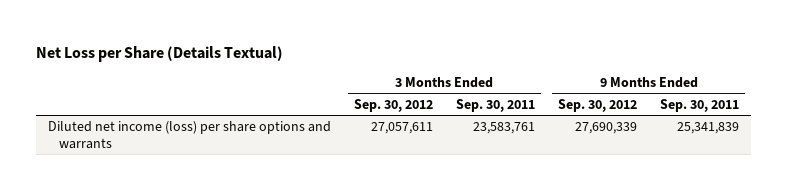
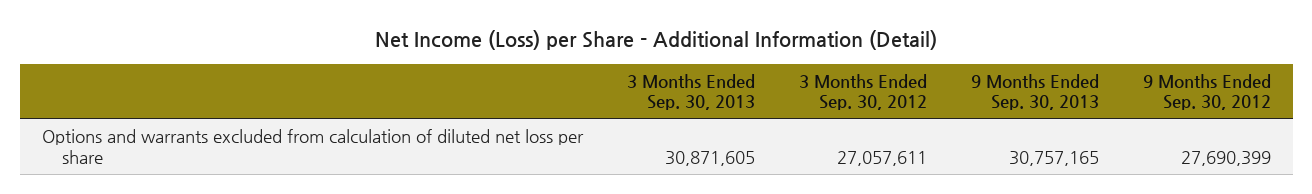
- Net Loss per Share (Details Textual)
+ Net Income (Loss) per Share - Additional Information (Detail)
- | 3 Months Ended Sep. 30, 2012 | 3 Months Ended Sep. 30, 2011 | 9 Months Ended Sep. 30, 2012 | 9 Months Ended Sep. 30, 2011
+ | 3 Months Ended Sep. 30, 2013 | 3 Months Ended Sep. 30, 2012 | 9 Months Ended Sep. 30, 2013 | 9 Months Ended Sep. 30, 2012
- Diluted net income (loss) per share options and warrants | 27,057,611 | 23,583,761 | 27,690,339 | 25,341,839
+ Options and warrants excluded from calculation of diluted net loss per share | 30,871,605 | 27,057,611 | 30,757,165 | 27,690,399

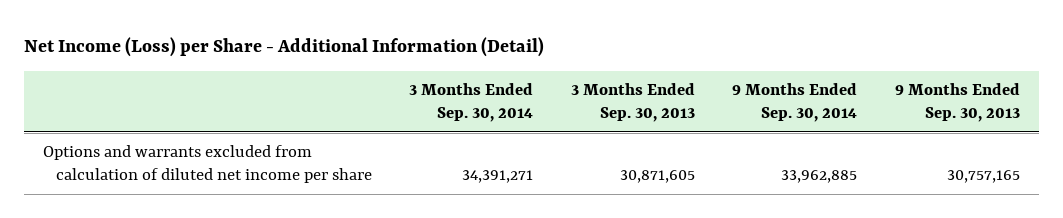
- | 3 Months Ended Sep. 30, 2013 | 3 Months Ended Sep. 30, 2012 | 9 Months Ended Sep. 30, 2013 | 9 Months Ended Sep. 30, 2012
+ | 3 Months Ended Sep. 30, 2014 | 3 Months Ended Sep. 30, 2013 | 9 Months Ended Sep. 30, 2014 | 9 Months Ended Sep. 30, 2013
- Options and warrants excluded from calculation of diluted net loss per share | 30,871,605 | 27,057,611 | 30,757,165 | 27,690,399
+ Options and warrants excluded from calculation of diluted net income per share | 34,391,271 | 30,871,605 | 33,962,885 | 30,757,165

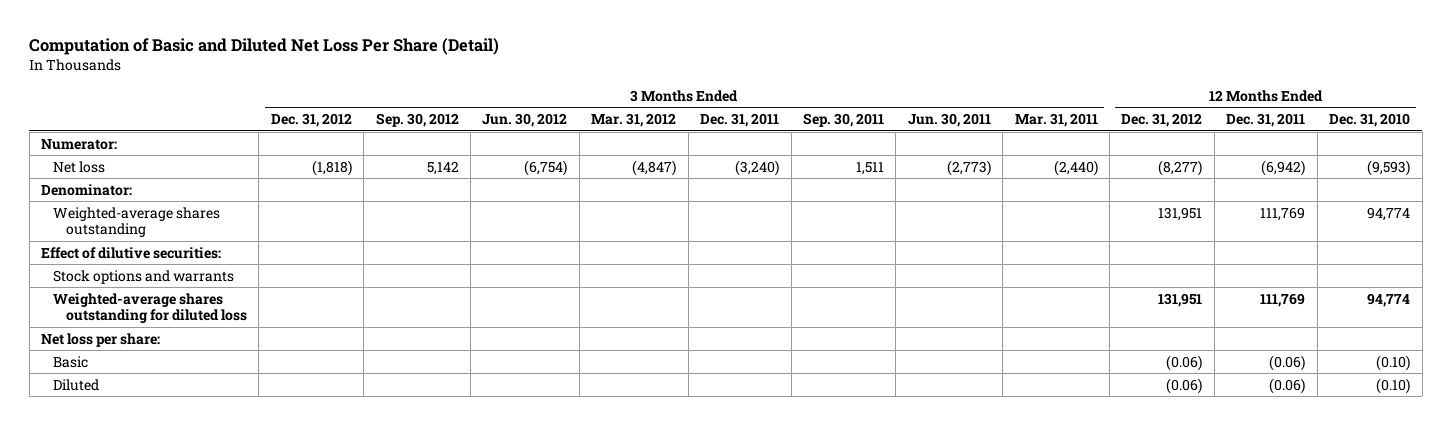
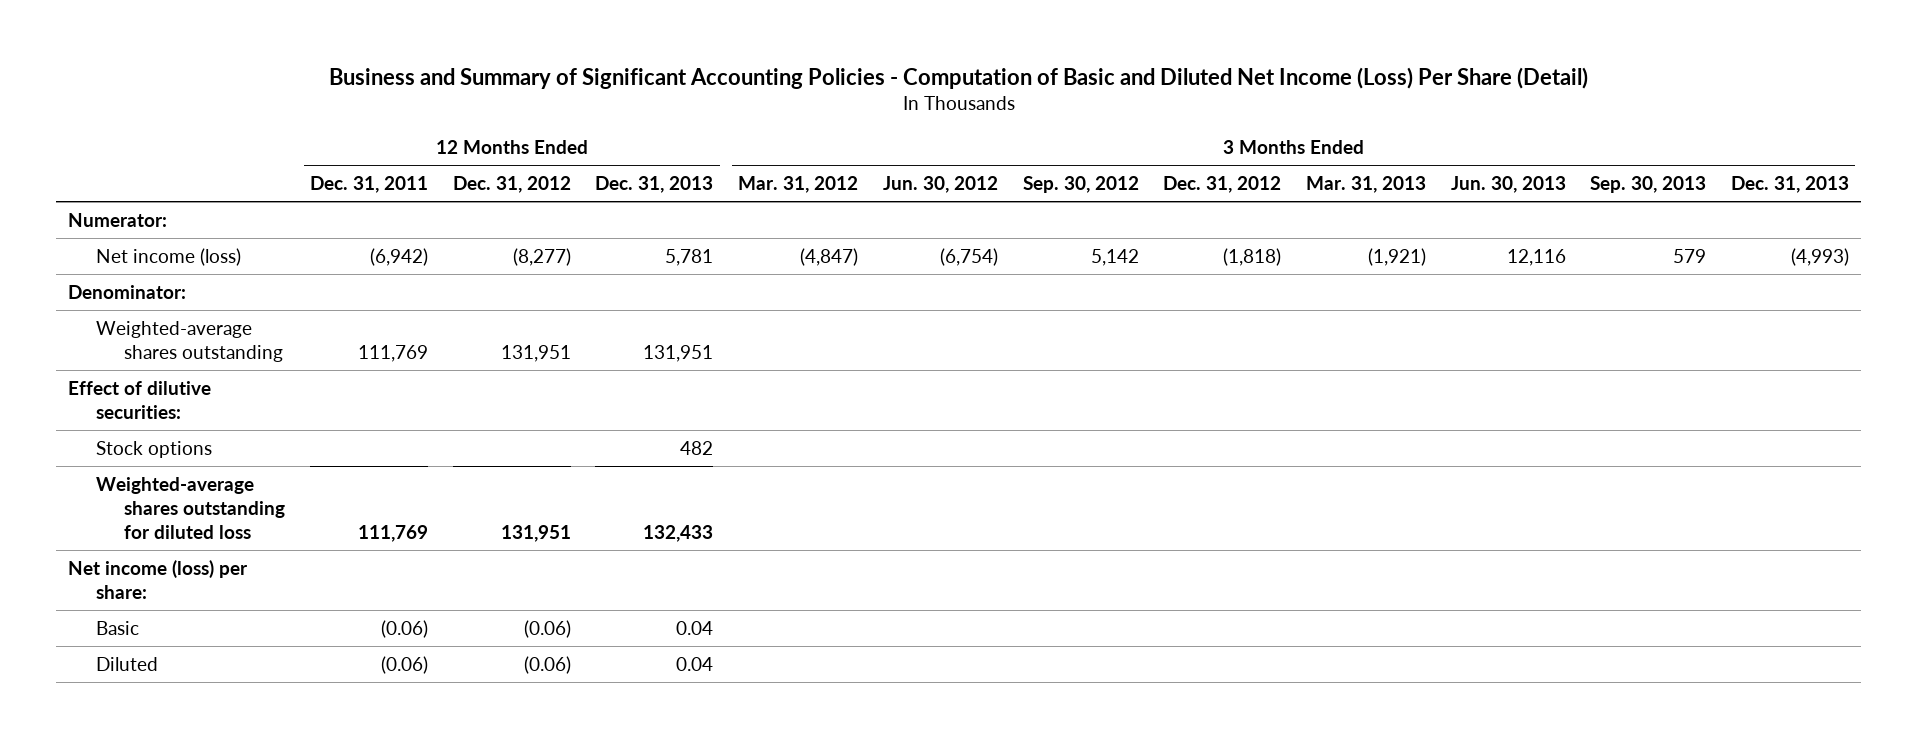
- Computation of Basic and Diluted Net Loss Per Share (Detail)
+ Business and Summary of Significant Accounting Policies - Computation of Basic and Diluted Net Income (Loss) Per Share (Detail)
- | 3 Months Ended Dec. 31, 2012 | 3 Months Ended Sep. 30, 2012 | 3 Months Ended Jun. 30, 2012 | 3 Months Ended Mar. 31, 2012 | 3 Months Ended Dec. 31, 2011 | 3 Months Ended Sep. 30, 2011 | 3 Months Ended Jun. 30, 2011 | 3 Months Ended Mar. 31, 2011 | 12 Months Ended Dec. 31, 2012 | 12 Months Ended Dec. 31, 2011 | 12 Months Ended Dec. 31, 2010
+ | 12 Months Ended Dec. 31, 2011 | 12 Months Ended Dec. 31, 2012 | 12 Months Ended Dec. 31, 2013 | 3 Months Ended Mar. 31, 2012 | 3 Months Ended Jun. 30, 2012 | 3 Months Ended Sep. 30, 2012 | 3 Months Ended Dec. 31, 2012 | 3 Months Ended Mar. 31, 2013 | 3 Months Ended Jun. 30, 2013 | 3 Months Ended Sep. 30, 2013 | 3 Months Ended Dec. 31, 2013
- Net loss | (1,818) | 5,142 | (6,754) | (4,847) | (3,240) | 1,511 | (2,773) | (2,440) | (8,277) | (6,942) | (9,593)
+ Net income (loss) | (6,942) | (8,277) | 5,781 | (4,847) | (6,754) | 5,142 | (1,818) | (1,921) | 12,116 | 579 | (4,993)
- Stock options and warrants
+ Stock options | | | 482 | | | | | | | |
- Net loss per share:
+ Net income (loss) per share:

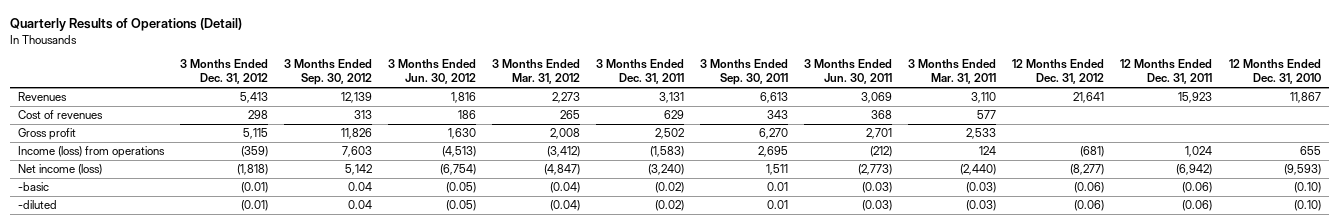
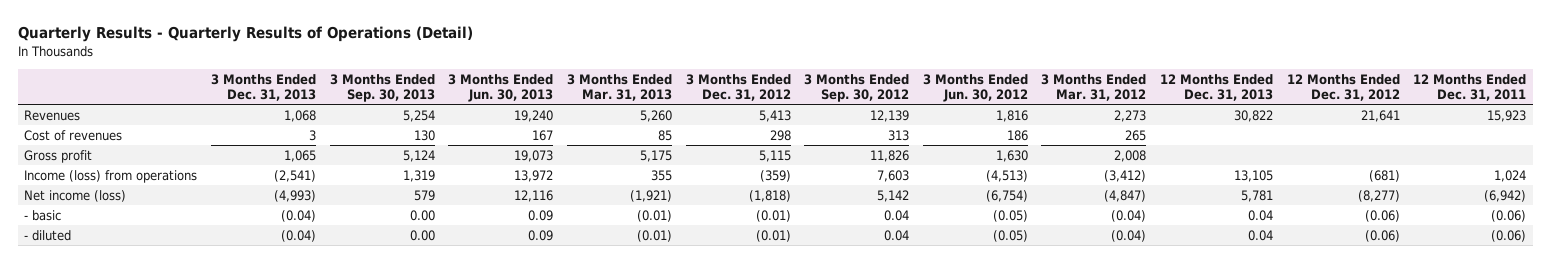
- Quarterly Results of Operations (Detail)
+ Quarterly Results - Quarterly Results of Operations (Detail)
- | 3 Months Ended Dec. 31, 2012 | 3 Months Ended Sep. 30, 2012 | 3 Months Ended Jun. 30, 2012 | 3 Months Ended Mar. 31, 2012 | 3 Months Ended Dec. 31, 2011 | 3 Months Ended Sep. 30, 2011 | 3 Months Ended Jun. 30, 2011 | 3 Months Ended Mar. 31, 2011 | 12 Months Ended Dec. 31, 2012 | 12 Months Ended Dec. 31, 2011 | 12 Months Ended Dec. 31, 2010
+ | 3 Months Ended Dec. 31, 2013 | 3 Months Ended Sep. 30, 2013 | 3 Months Ended Jun. 30, 2013 | 3 Months Ended Mar. 31, 2013 | 3 Months Ended Dec. 31, 2012 | 3 Months Ended Sep. 30, 2012 | 3 Months Ended Jun. 30, 2012 | 3 Months Ended Mar. 31, 2012 | 12 Months Ended Dec. 31, 2013 | 12 Months Ended Dec. 31, 2012 | 12 Months Ended Dec. 31, 2011
- -basic | (0.01) | 0.04 | (0.05) | (0.04) | (0.02) | 0.01 | (0.03) | (0.03) | (0.06) | (0.06) | (0.10)
- -diluted | (0.01) | 0.04 | (0.05) | (0.04) | (0.02) | 0.01 | (0.03) | (0.03) | (0.06) | (0.06) | (0.10)
+ - basic | (0.04) | 0.00 | 0.09 | (0.01) | (0.01) | 0.04 | (0.05) | (0.04) | 0.04 | (0.06) | (0.06)
+ - diluted | (0.04) | 0.00 | 0.09 | (0.01) | (0.01) | 0.04 | (0.05) | (0.04) | 0.04 | (0.06) | (0.06)

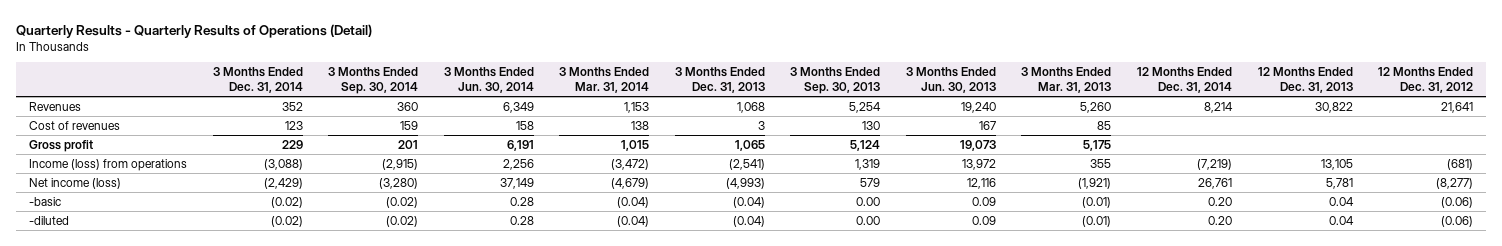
- | 3 Months Ended Dec. 31, 2013 | 3 Months Ended Sep. 30, 2013 | 3 Months Ended Jun. 30, 2013 | 3 Months Ended Mar. 31, 2013 | 3 Months Ended Dec. 31, 2012 | 3 Months Ended Sep. 30, 2012 | 3 Months Ended Jun. 30, 2012 | 3 Months Ended Mar. 31, 2012 | 12 Months Ended Dec. 31, 2013 | 12 Months Ended Dec. 31, 2012 | 12 Months Ended Dec. 31, 2011
+ | 3 Months Ended Dec. 31, 2014 | 3 Months Ended Sep. 30, 2014 | 3 Months Ended Jun. 30, 2014 | 3 Months Ended Mar. 31, 2014 | 3 Months Ended Dec. 31, 2013 | 3 Months Ended Sep. 30, 2013 | 3 Months Ended Jun. 30, 2013 | 3 Months Ended Mar. 31, 2013 | 12 Months Ended Dec. 31, 2014 | 12 Months Ended Dec. 31, 2013 | 12 Months Ended Dec. 31, 2012
- - basic | (0.04) | 0.00 | 0.09 | (0.01) | (0.01) | 0.04 | (0.05) | (0.04) | 0.04 | (0.06) | (0.06)
- - diluted | (0.04) | 0.00 | 0.09 | (0.01) | (0.01) | 0.04 | (0.05) | (0.04) | 0.04 | (0.06) | (0.06)
+ -basic | (0.02) | (0.02) | 0.28 | (0.04) | (0.04) | 0.00 | 0.09 | (0.01) | 0.20 | 0.04 | (0.06)
+ -diluted | (0.02) | (0.02) | 0.28 | (0.04) | (0.04) | 0.00 | 0.09 | (0.01) | 0.20 | 0.04 | (0.06)

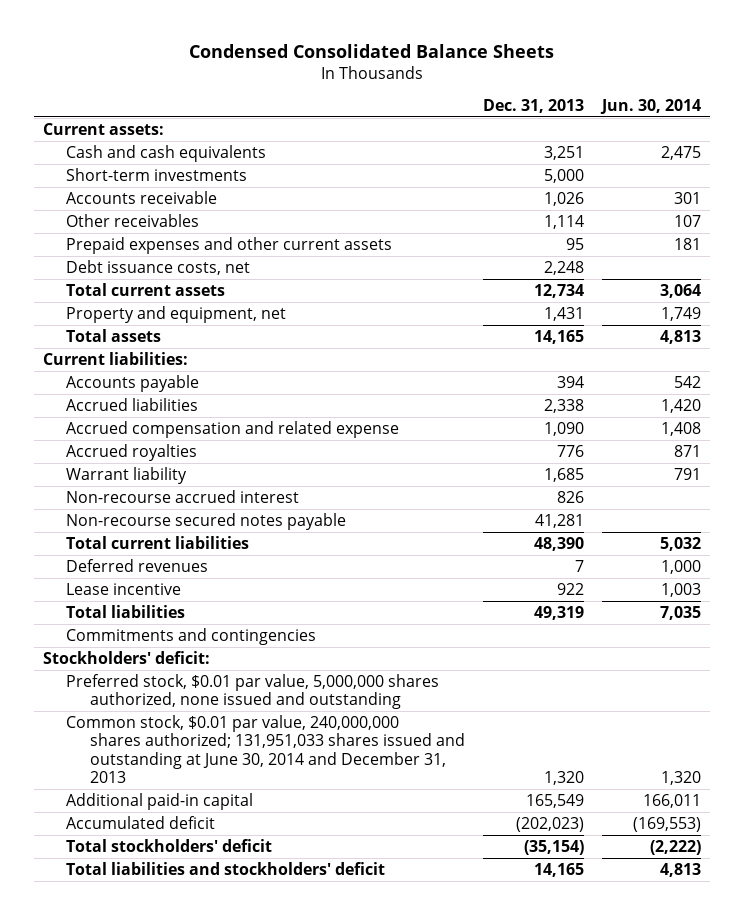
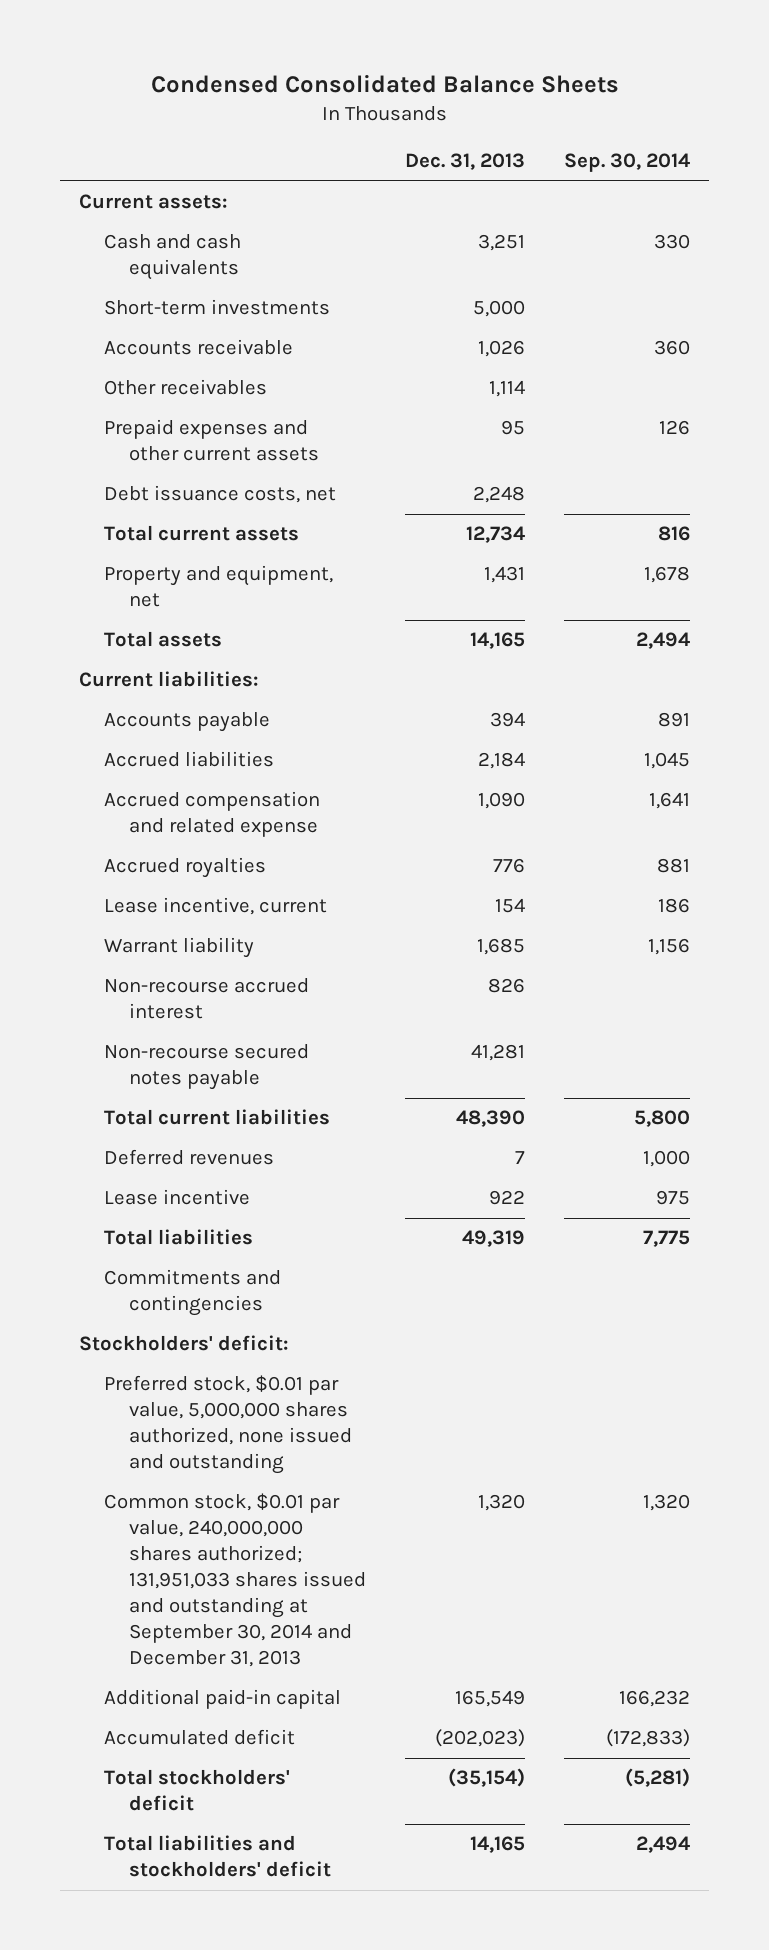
- | Dec. 31, 2013 | Jun. 30, 2014
+ | Dec. 31, 2013 | Sep. 30, 2014
- Accrued liabilities | 2,338 | 1,420
+ Accrued liabilities | 2,184 | 1,045
+ Lease incentive, current | 154 | 186
- Common stock, $0.01 par value, 240,000,000 shares authorized; 131,951,033 shares issued and outstanding at June 30, 2014 and December 31, 2013 | 1,320 | 1,320
+ Common stock, $0.01 par value, 240,000,000 shares authorized; 131,951,033 shares issued and outstanding at September 30, 2014 and December 31, 2013 | 1,320 | 1,320

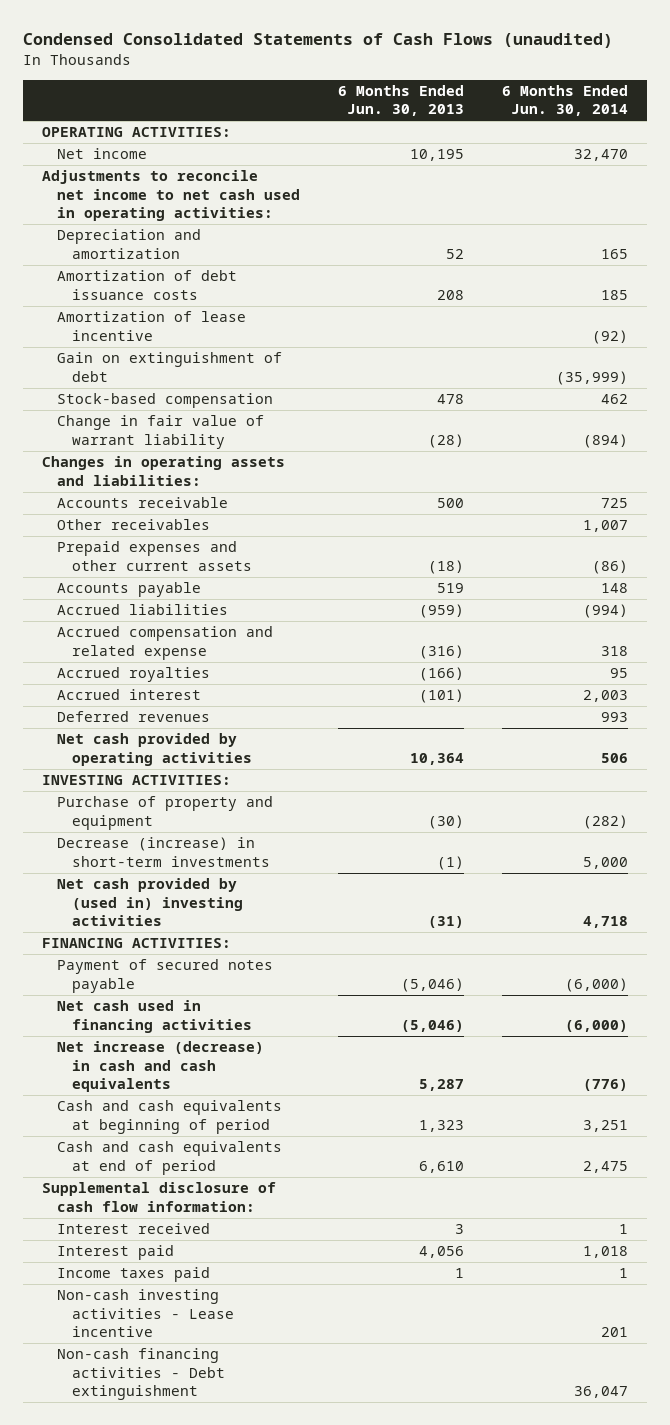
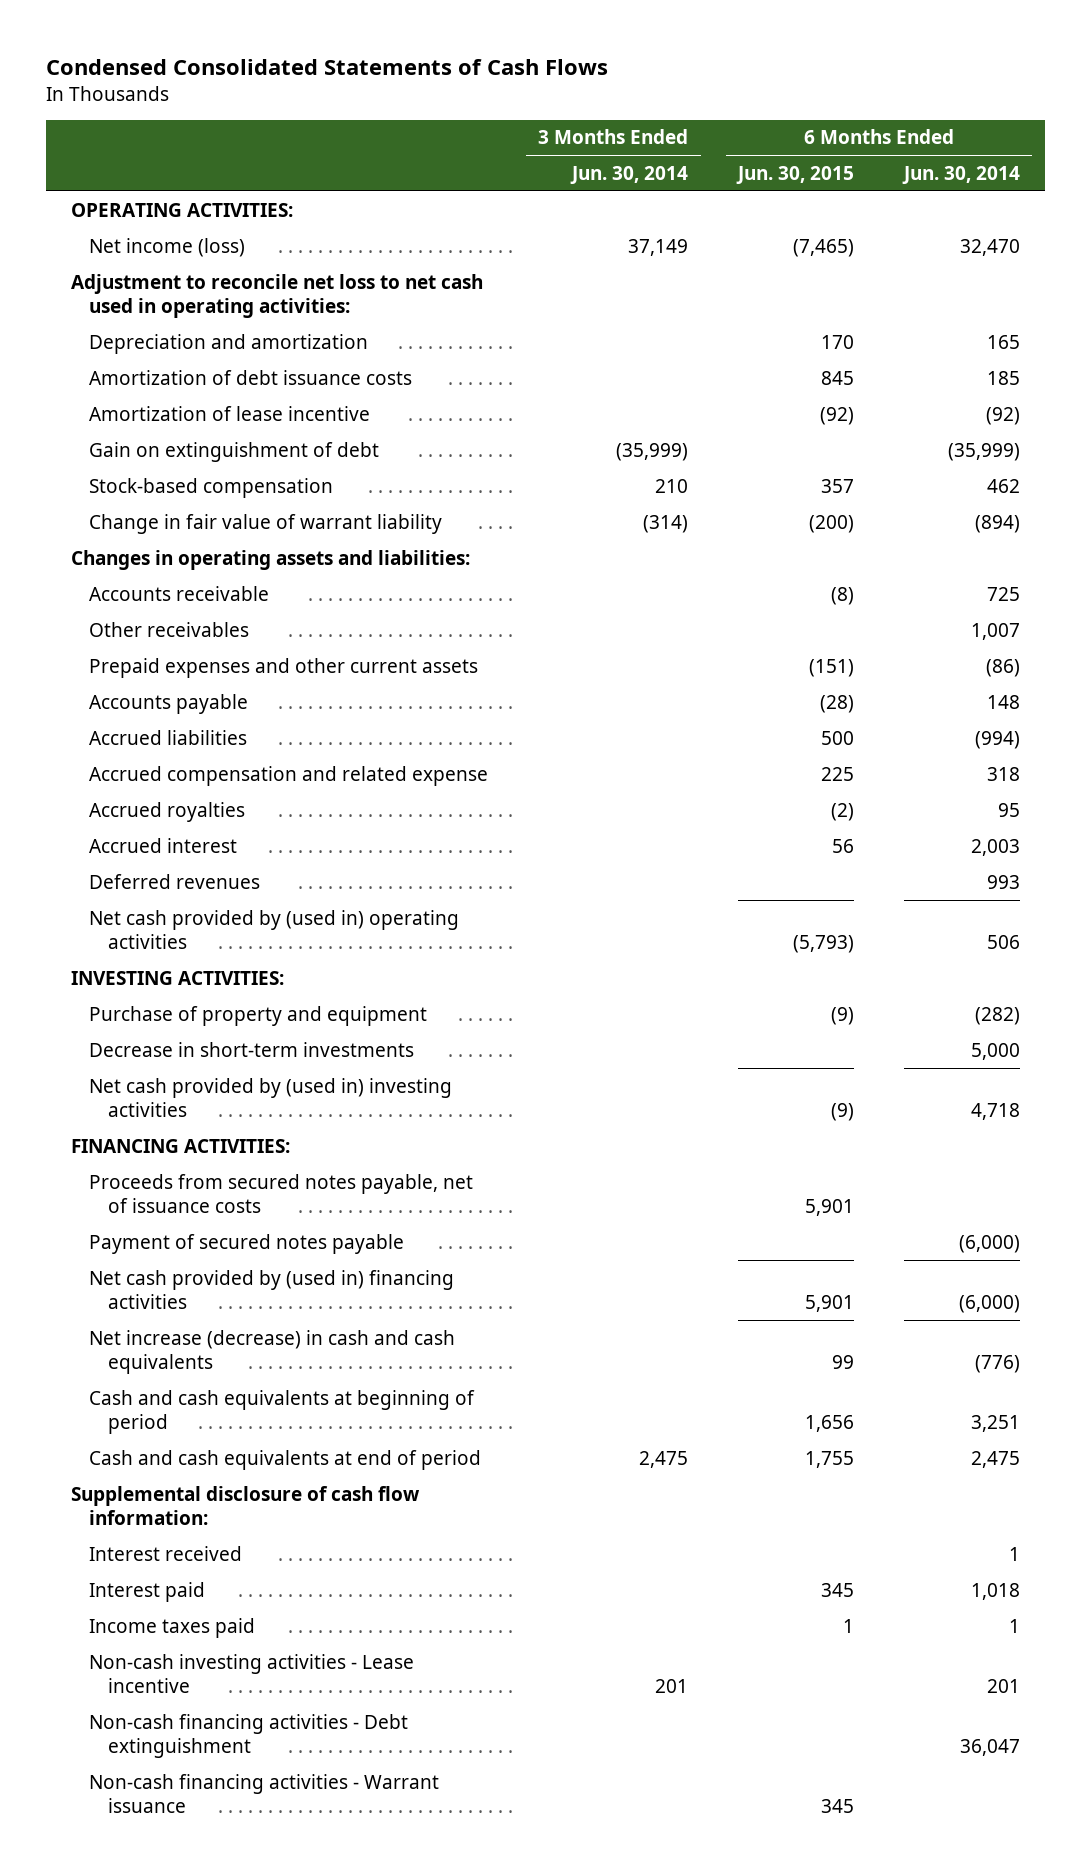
- Condensed Consolidated Statements of Cash Flows (unaudited)
+ Condensed Consolidated Statements of Cash Flows
- | 6 Months Ended Jun. 30, 2013 | 6 Months Ended Jun. 30, 2014
+ | 3 Months Ended Jun. 30, 2014 | 6 Months Ended Jun. 30, 2015 | 6 Months Ended Jun. 30, 2014
- Net income | 10,195 | 32,470
- Adjustments to reconcile net income to net cash used in operating activities:
+ Net income (loss) | 37,149 | (7,465) | 32,470
+ Adjustment to reconcile net loss to net cash used in operating activities:
- Net cash provided by operating activities | 10,364 | 506
+ Net cash provided by (used in) operating activities | | (5,793) | 506
- Decrease (increase) in short-term investments | (1) | 5,000
+ Decrease in short-term investments | | | 5,000
+ Proceeds from secured notes payable, net of issuance costs | | 5,901 |
- Net cash used in financing activities | (5,046) | (6,000)
+ Net cash provided by (used in) financing activities | | 5,901 | (6,000)
+ Non-cash financing activities - Warrant issuance | | 345 |

